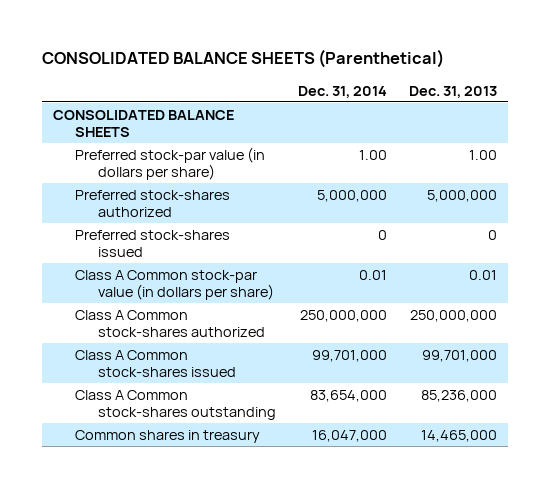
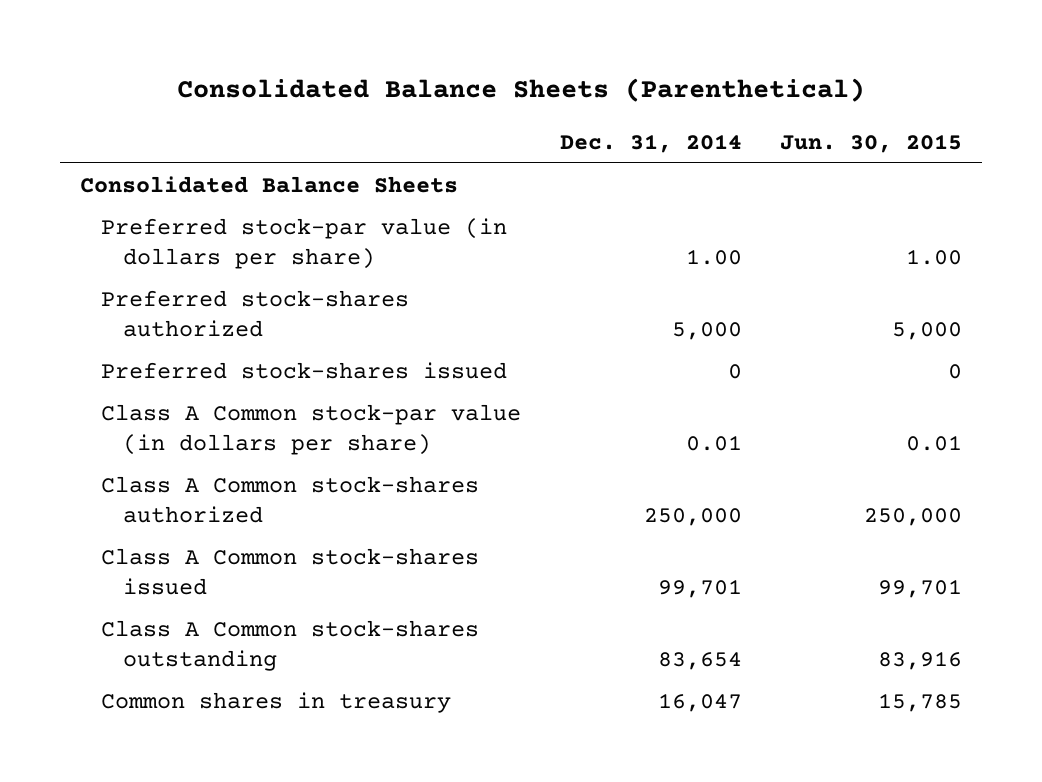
- CONSOLIDATED BALANCE SHEETS (Parenthetical)
+ Consolidated Balance Sheets (Parenthetical)
- | Dec. 31, 2014 | Dec. 31, 2013
+ | Dec. 31, 2014 | Jun. 30, 2015
- CONSOLIDATED BALANCE SHEETS
+ Consolidated Balance Sheets
- Preferred stock-shares authorized | 5,000,000 | 5,000,000
+ Preferred stock-shares authorized | 5,000 | 5,000
- Class A Common stock-shares authorized | 250,000,000 | 250,000,000
- Class A Common stock-shares issued | 99,701,000 | 99,701,000
- Class A Common stock-shares outstanding | 83,654,000 | 85,236,000
- Common shares in treasury | 16,047,000 | 14,465,000
+ Class A Common stock-shares authorized | 250,000 | 250,000
+ Class A Common stock-shares issued | 99,701 | 99,701
+ Class A Common stock-shares outstanding | 83,654 | 83,916
+ Common shares in treasury | 16,047 | 15,785

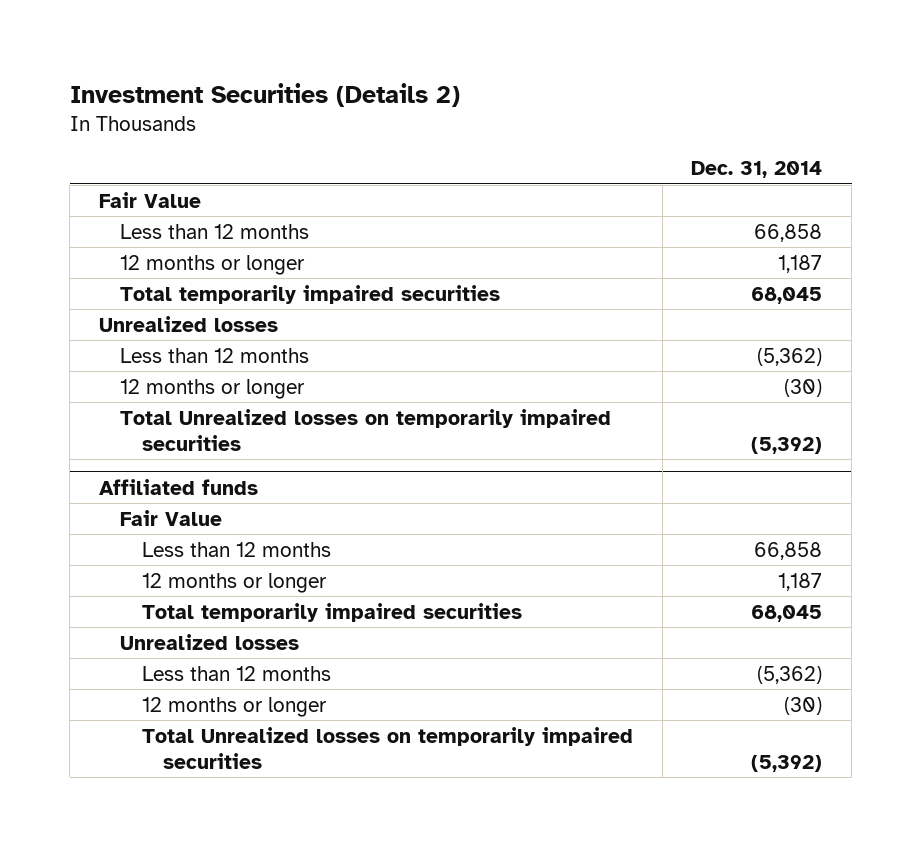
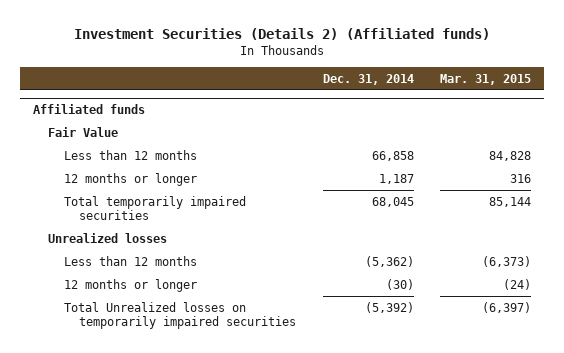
- Investment Securities (Details 2)
+ Investment Securities (Details 2) (Affiliated funds)
- | Dec. 31, 2014
+ | Dec. 31, 2014 | Mar. 31, 2015
- Fair Value
- Less than 12 months | 66,858
- 12 months or longer | 1,187
- Total temporarily impaired securities | 68,045
- Unrealized losses
- Less than 12 months | (5,362)
- 12 months or longer | (30)
- Total Unrealized losses on temporarily impaired securities | (5,392)

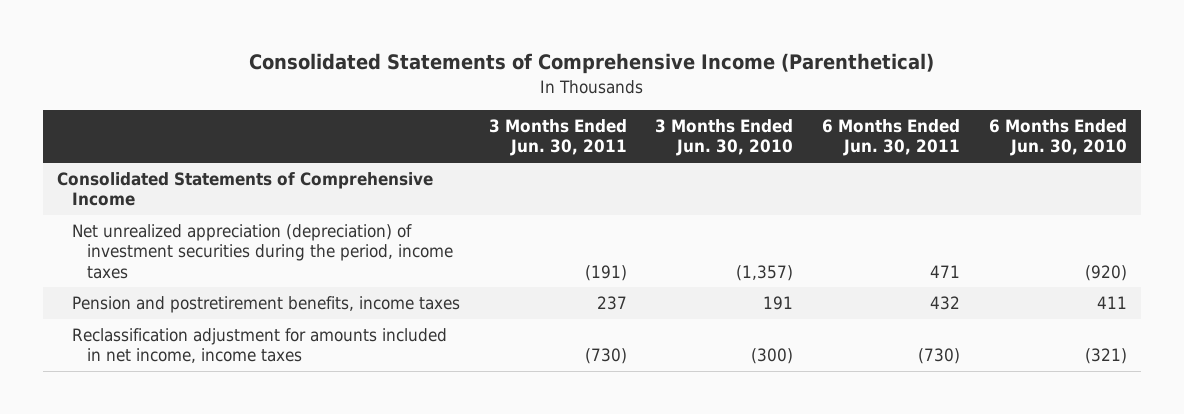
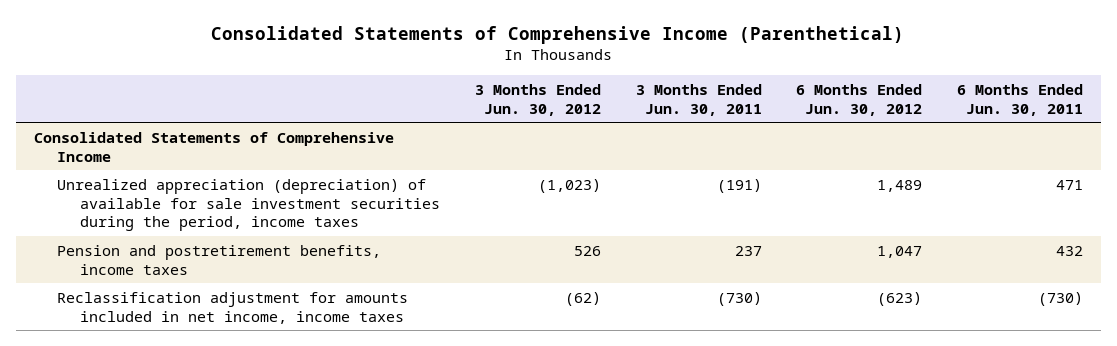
- | 3 Months Ended Jun. 30, 2011 | 3 Months Ended Jun. 30, 2010 | 6 Months Ended Jun. 30, 2011 | 6 Months Ended Jun. 30, 2010
+ | 3 Months Ended Jun. 30, 2012 | 3 Months Ended Jun. 30, 2011 | 6 Months Ended Jun. 30, 2012 | 6 Months Ended Jun. 30, 2011
- Net unrealized appreciation (depreciation) of investment securities during the period, income taxes | (191) | (1,357) | 471 | (920)
+ Unrealized appreciation (depreciation) of available for sale investment securities during the period, income taxes | (1,023) | (191) | 1,489 | 471

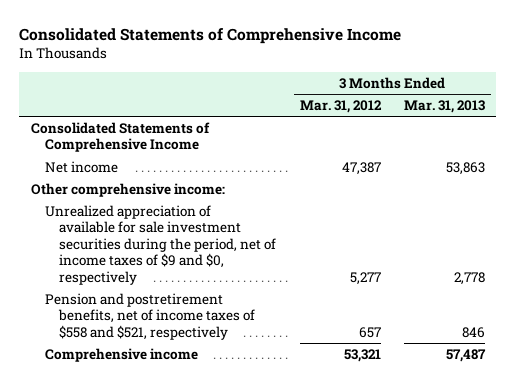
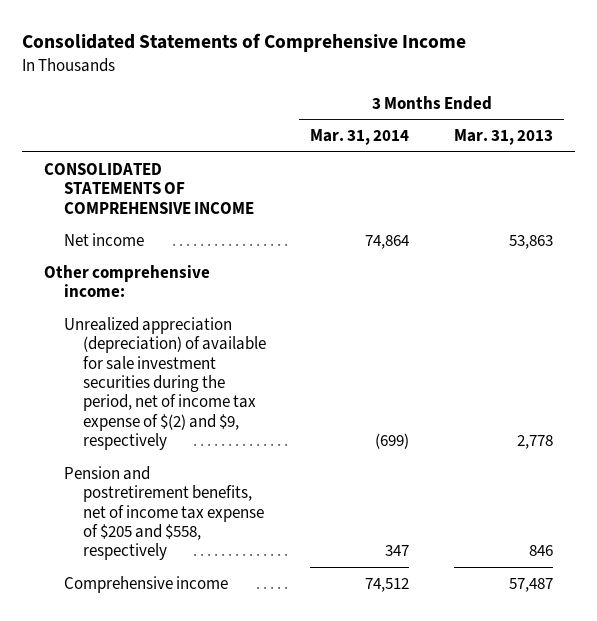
- | 3 Months Ended Mar. 31, 2012 | 3 Months Ended Mar. 31, 2013
+ | 3 Months Ended Mar. 31, 2014 | 3 Months Ended Mar. 31, 2013
- Consolidated Statements of Comprehensive Income
+ CONSOLIDATED STATEMENTS OF COMPREHENSIVE INCOME
- Unrealized appreciation of available for sale investment securities during the period, net of income taxes of $9 and $0, respectively | 5,277 | 2,778
- Pension and postretirement benefits, net of income taxes of $558 and $521, respectively | 657 | 846
+ Unrealized appreciation (depreciation) of available for sale investment securities during the period, net of income tax expense of $(2) and $9, respectively | (699) | 2,778
+ Pension and postretirement benefits, net of income tax expense of $205 and $558, respectively | 347 | 846

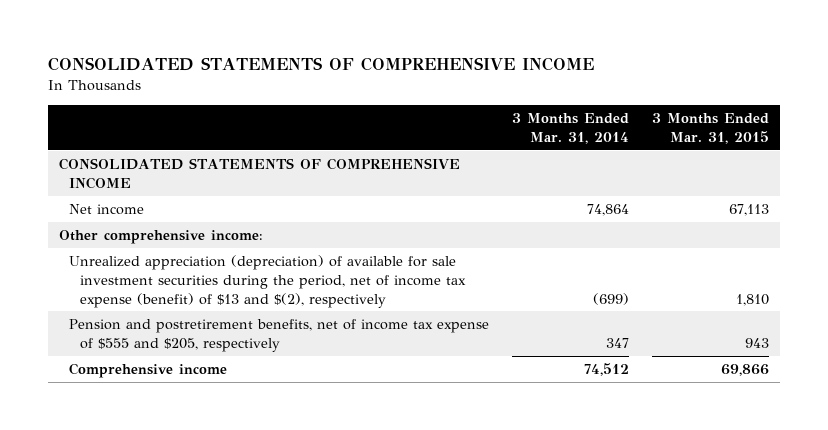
- Consolidated Statements of Comprehensive Income
+ CONSOLIDATED STATEMENTS OF COMPREHENSIVE INCOME
- | 3 Months Ended Mar. 31, 2014 | 3 Months Ended Mar. 31, 2013
+ | 3 Months Ended Mar. 31, 2014 | 3 Months Ended Mar. 31, 2015
- Unrealized appreciation (depreciation) of available for sale investment securities during the period, net of income tax expense of $(2) and $9, respectively | (699) | 2,778
- Pension and postretirement benefits, net of income tax expense of $205 and $558, respectively | 347 | 846
+ Unrealized appreciation (depreciation) of available for sale investment securities during the period, net of income tax expense (benefit) of $13 and $(2), respectively | (699) | 1,810
+ Pension and postretirement benefits, net of income tax expense of $555 and $205, respectively | 347 | 943

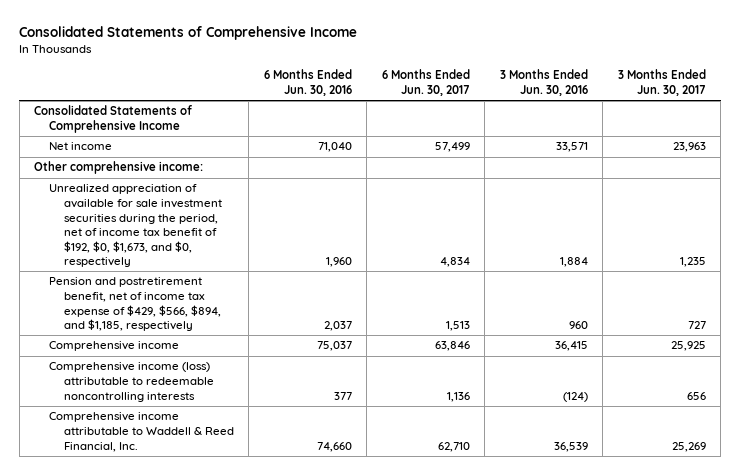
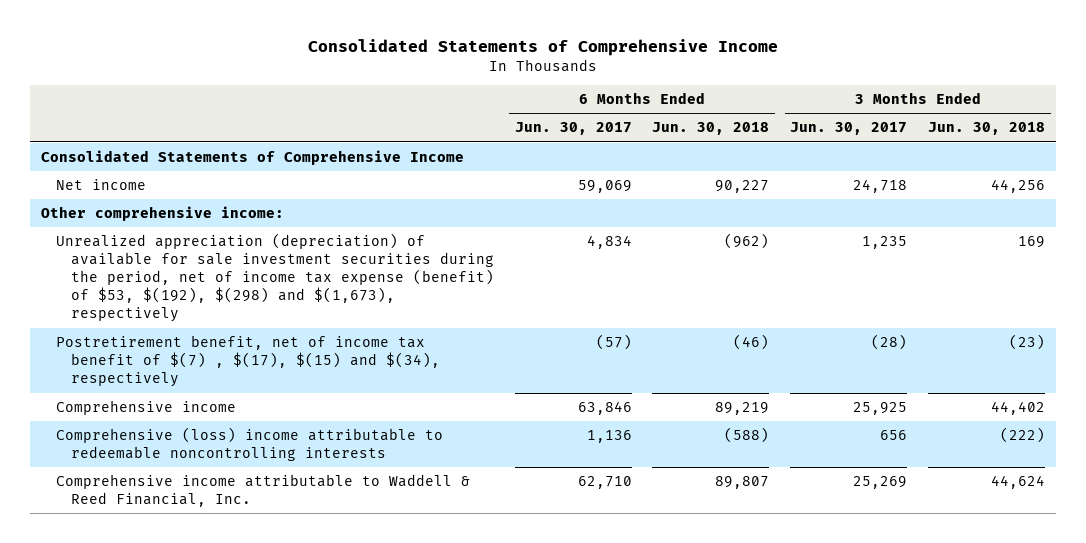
- | 6 Months Ended Jun. 30, 2016 | 6 Months Ended Jun. 30, 2017 | 3 Months Ended Jun. 30, 2016 | 3 Months Ended Jun. 30, 2017
+ | 6 Months Ended Jun. 30, 2017 | 6 Months Ended Jun. 30, 2018 | 3 Months Ended Jun. 30, 2017 | 3 Months Ended Jun. 30, 2018
- Net income | 71,040 | 57,499 | 33,571 | 23,963
+ Net income | 59,069 | 90,227 | 24,718 | 44,256
- Unrealized appreciation of available for sale investment securities during the period, net of income tax benefit of $192, $0, $1,673, and $0, respectively | 1,960 | 4,834 | 1,884 | 1,235
- Pension and postretirement benefit, net of income tax expense of $429, $566, $894, and $1,185, respectively | 2,037 | 1,513 | 960 | 727
+ Unrealized appreciation (depreciation) of available for sale investment securities during the period, net of income tax expense (benefit) of $53, $(192), $(298) and $(1,673), respectively | 4,834 | (962) | 1,235 | 169
+ Postretirement benefit, net of income tax benefit of $(7) , $(17), $(15) and $(34), respectively | (57) | (46) | (28) | (23)
- Comprehensive income (loss) attributable to redeemable noncontrolling interests | 377 | 1,136 | (124) | 656
+ Comprehensive (loss) income attributable to redeemable noncontrolling interests | 1,136 | (588) | 656 | (222)

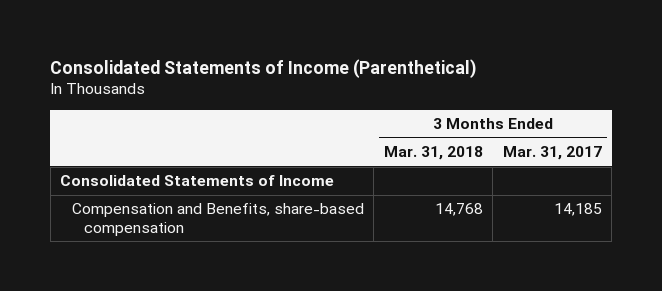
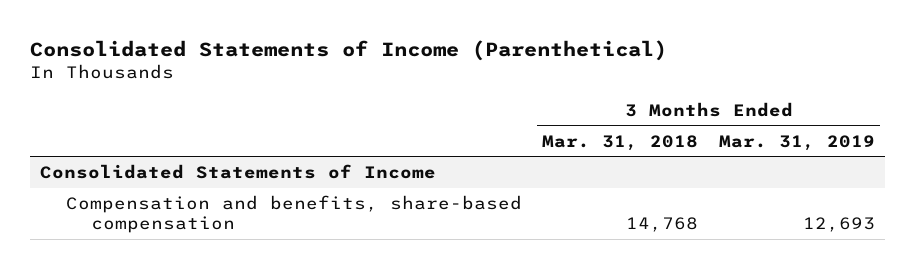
- | 3 Months Ended Mar. 31, 2018 | 3 Months Ended Mar. 31, 2017
+ | 3 Months Ended Mar. 31, 2018 | 3 Months Ended Mar. 31, 2019
- Compensation and Benefits, share-based compensation | 14,768 | 14,185
+ Compensation and benefits, share-based compensation | 14,768 | 12,693

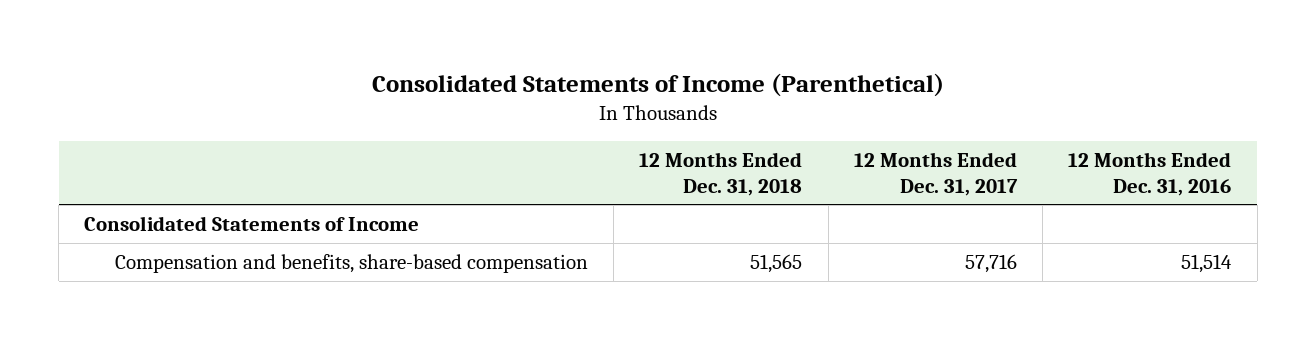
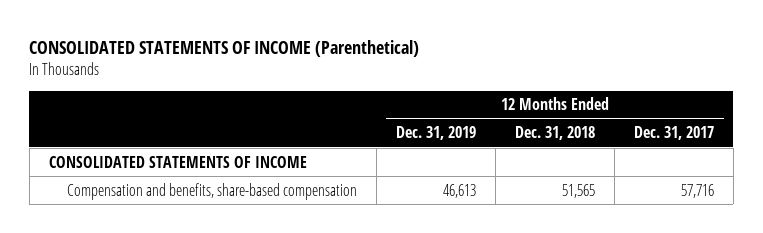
- Consolidated Statements of Income (Parenthetical)
+ CONSOLIDATED STATEMENTS OF INCOME (Parenthetical)
- | 12 Months Ended Dec. 31, 2018 | 12 Months Ended Dec. 31, 2017 | 12 Months Ended Dec. 31, 2016
+ | 12 Months Ended Dec. 31, 2019 | 12 Months Ended Dec. 31, 2018 | 12 Months Ended Dec. 31, 2017
- Consolidated Statements of Income
+ CONSOLIDATED STATEMENTS OF INCOME

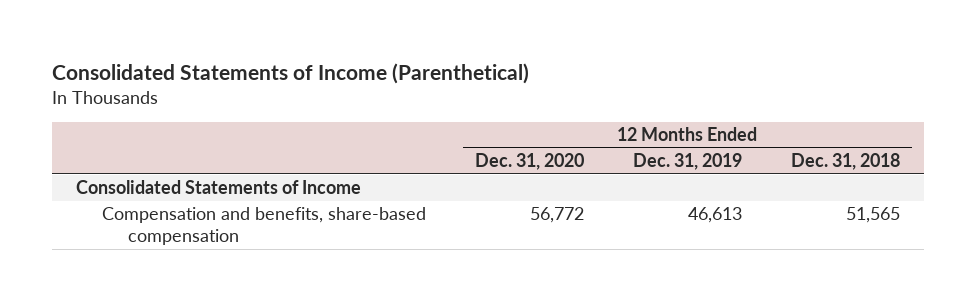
- CONSOLIDATED STATEMENTS OF INCOME (Parenthetical)
+ Consolidated Statements of Income (Parenthetical)
- | 12 Months Ended Dec. 31, 2019 | 12 Months Ended Dec. 31, 2018 | 12 Months Ended Dec. 31, 2017
+ | 12 Months Ended Dec. 31, 2020 | 12 Months Ended Dec. 31, 2019 | 12 Months Ended Dec. 31, 2018
- CONSOLIDATED STATEMENTS OF INCOME
+ Consolidated Statements of Income

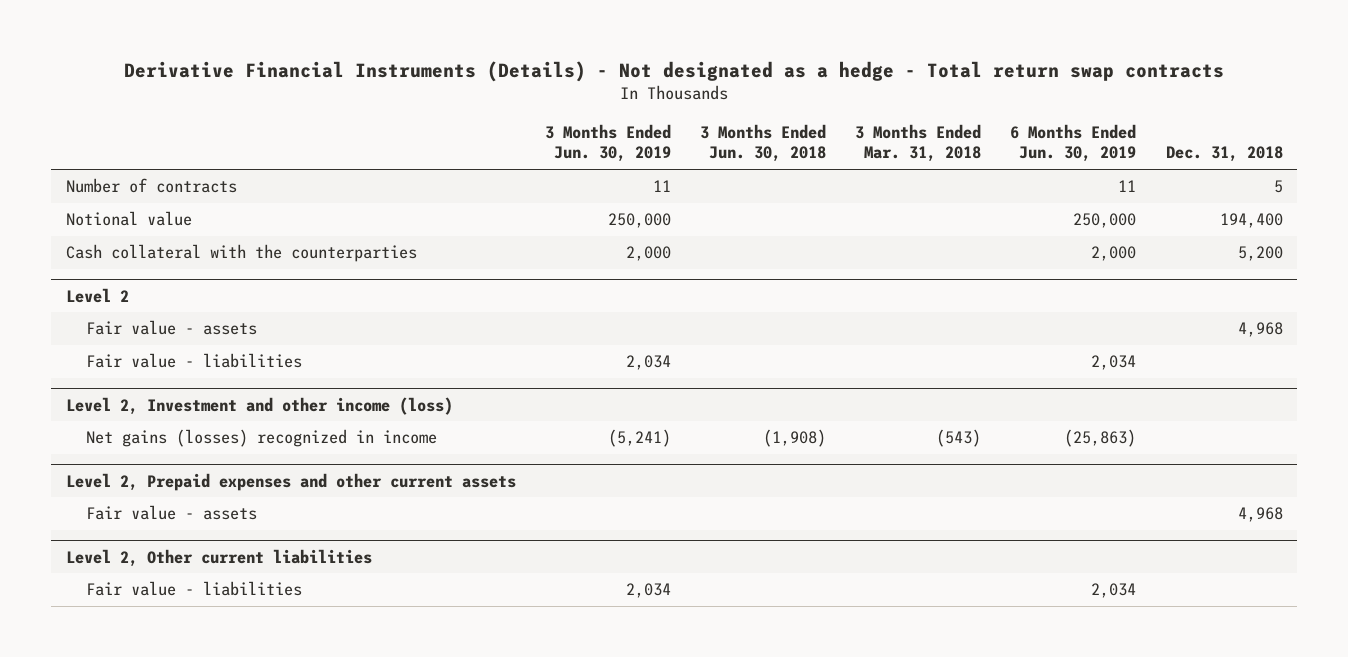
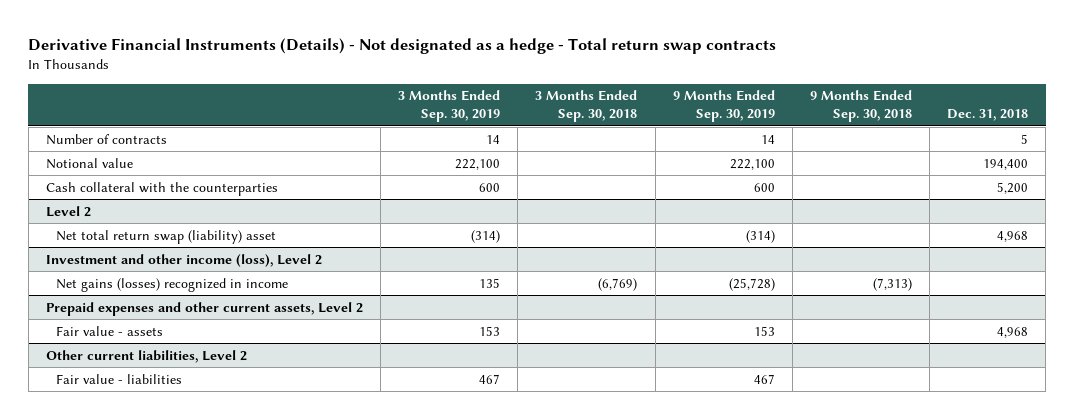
- | 3 Months Ended Jun. 30, 2019 | 3 Months Ended Jun. 30, 2018 | 3 Months Ended Mar. 31, 2018 | 6 Months Ended Jun. 30, 2019 | Dec. 31, 2018
+ | 3 Months Ended Sep. 30, 2019 | 3 Months Ended Sep. 30, 2018 | 9 Months Ended Sep. 30, 2019 | 9 Months Ended Sep. 30, 2018 | Dec. 31, 2018
@ Level 2
- Fair value - assets | | | | | 4,968
- Fair value - liabilities | 2,034 | | | 2,034 |
- Level 2, Investment and other income (loss)
@ Level 2
+ Net total return swap (liability) asset | (314) | | (314) | | 4,968
+ Investment and other income (loss), Level 2
- Level 2, Prepaid expenses and other current assets
+ Prepaid expenses and other current assets, Level 2
- Level 2, Other current liabilities
+ Other current liabilities, Level 2

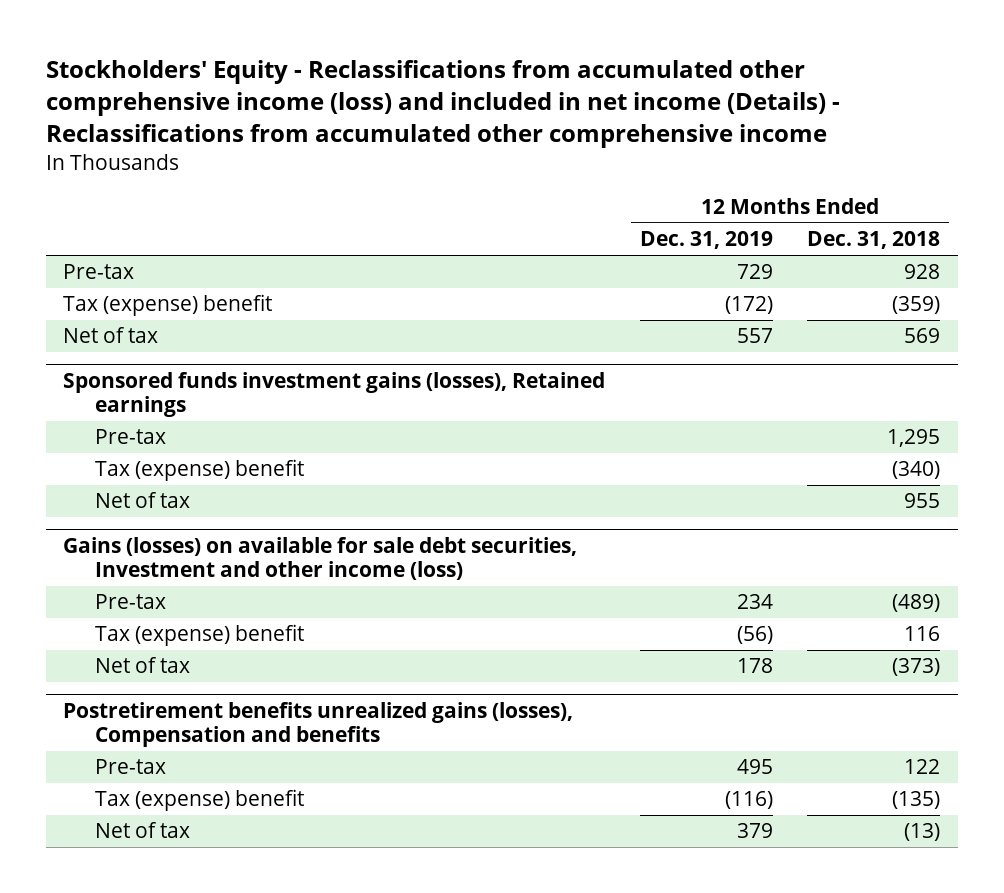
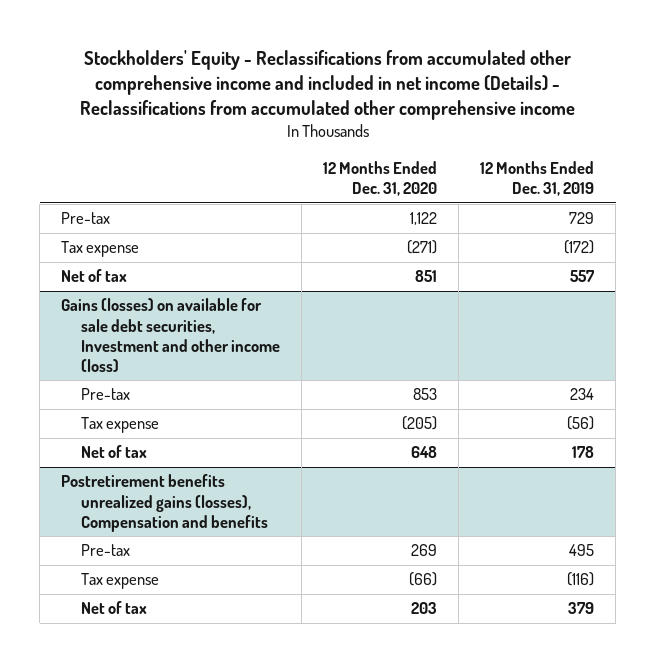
- Stockholders' Equity - Reclassifications from accumulated other comprehensive income (loss) and included in net income (Details) - Reclassifications from accumulated other comprehensive income
+ Stockholders' Equity - Reclassifications from accumulated other comprehensive income and included in net income (Details) - Reclassifications from accumulated other comprehensive income
- | 12 Months Ended Dec. 31, 2019 | 12 Months Ended Dec. 31, 2018
+ | 12 Months Ended Dec. 31, 2020 | 12 Months Ended Dec. 31, 2019
- Tax (expense) benefit | (172) | (359)
+ Tax expense | (271) | (172)
- Sponsored funds investment gains (losses), Retained earnings
- Pre-tax | | 1,295
- Tax (expense) benefit | | (340)
- Net of tax | | 955
@ Gains (losses) on available for sale debt securities, Investment and other income (loss)
- Tax (expense) benefit | (56) | 116
+ Tax expense | (205) | (56)
@ Postretirement benefits unrealized gains (losses), Compensation and benefits
- Tax (expense) benefit | (116) | (135)
+ Tax expense | (66) | (116)

